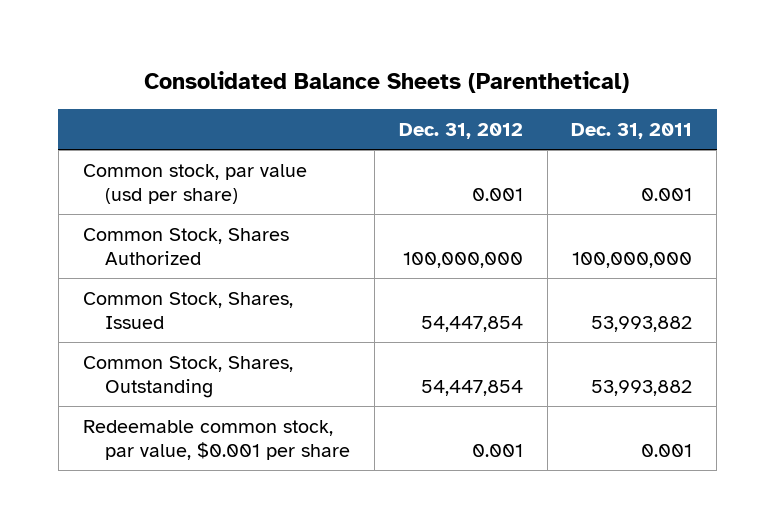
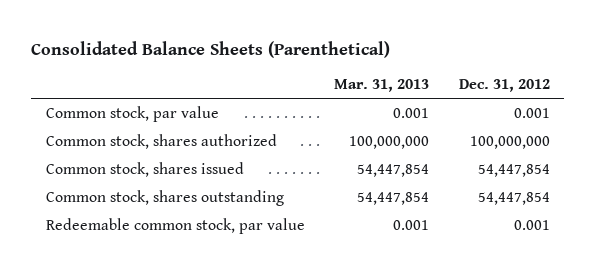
- | Dec. 31, 2012 | Dec. 31, 2011
+ | Mar. 31, 2013 | Dec. 31, 2012
- Common stock, par value (usd per share) | 0.001 | 0.001
- Common Stock, Shares Authorized | 100,000,000 | 100,000,000
- Common Stock, Shares, Issued | 54,447,854 | 53,993,882
- Common Stock, Shares, Outstanding | 54,447,854 | 53,993,882
- Redeemable common stock, par value, $0.001 per share | 0.001 | 0.001
+ Common stock, par value | 0.001 | 0.001
+ Common stock, shares authorized | 100,000,000 | 100,000,000
+ Common stock, shares issued | 54,447,854 | 54,447,854
+ Common stock, shares outstanding | 54,447,854 | 54,447,854
+ Redeemable common stock, par value | 0.001 | 0.001

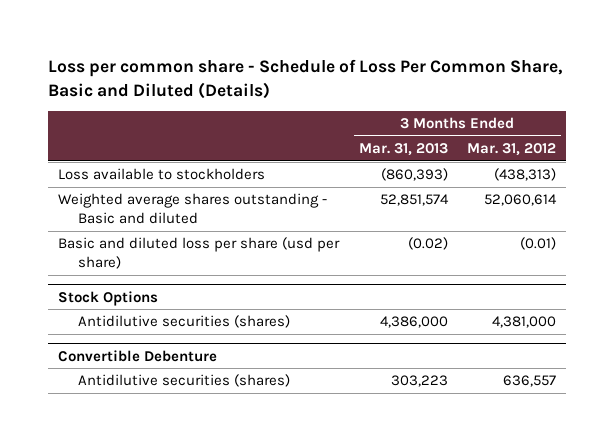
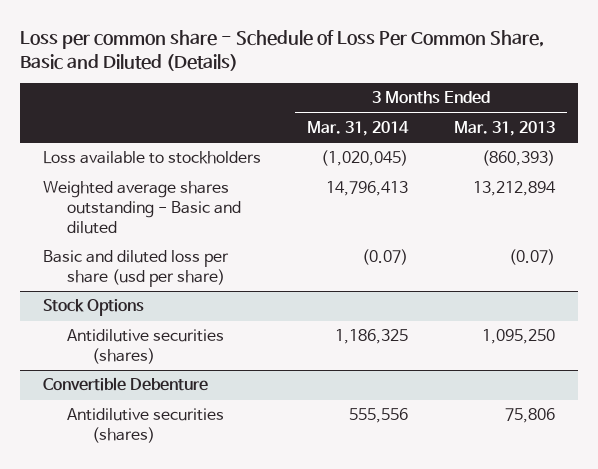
- | 3 Months Ended Mar. 31, 2013 | 3 Months Ended Mar. 31, 2012
+ | 3 Months Ended Mar. 31, 2014 | 3 Months Ended Mar. 31, 2013
- Weighted average shares outstanding - Basic and diluted | 52,851,574 | 52,060,614
- Basic and diluted loss per share (usd per share) | (0.02) | (0.01)
+ Weighted average shares outstanding - Basic and diluted | 14,796,413 | 13,212,894
+ Basic and diluted loss per share (usd per share) | (0.07) | (0.07)
@ Stock Options
- Antidilutive securities (shares) | 4,386,000 | 4,381,000
+ Antidilutive securities (shares) | 1,186,325 | 1,095,250
@ Convertible Debenture
- Antidilutive securities (shares) | 303,223 | 636,557
+ Antidilutive securities (shares) | 555,556 | 75,806

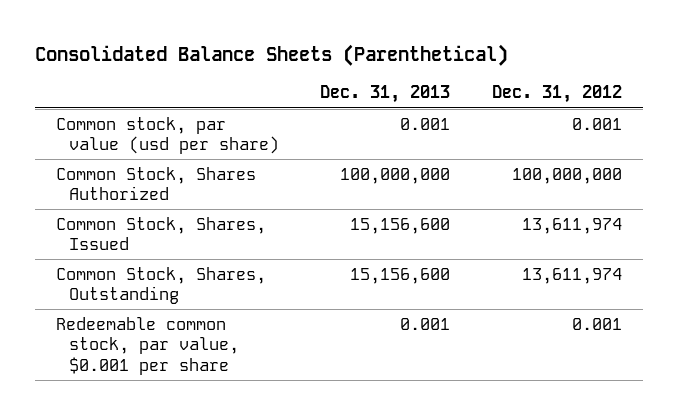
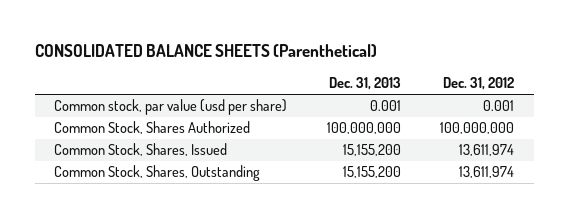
- Consolidated Balance Sheets (Parenthetical)
+ CONSOLIDATED BALANCE SHEETS (Parenthetical)
- Common Stock, Shares, Issued | 15,156,600 | 13,611,974
- Common Stock, Shares, Outstanding | 15,156,600 | 13,611,974
- Redeemable common stock, par value, $0.001 per share | 0.001 | 0.001
+ Common Stock, Shares, Issued | 15,155,200 | 13,611,974
+ Common Stock, Shares, Outstanding | 15,155,200 | 13,611,974

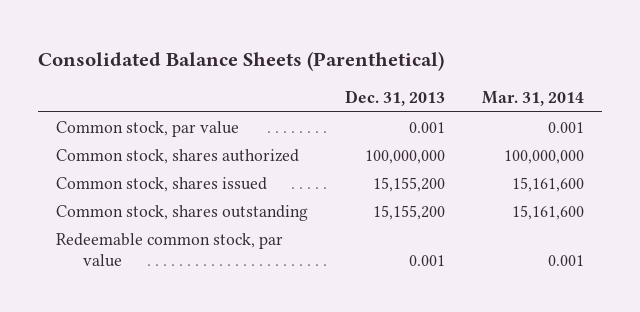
- CONSOLIDATED BALANCE SHEETS (Parenthetical)
+ Consolidated Balance Sheets (Parenthetical)
- | Dec. 31, 2013 | Dec. 31, 2012
+ | Dec. 31, 2013 | Mar. 31, 2014
- Common stock, par value (usd per share) | 0.001 | 0.001
- Common Stock, Shares Authorized | 100,000,000 | 100,000,000
- Common Stock, Shares, Issued | 15,155,200 | 13,611,974
- Common Stock, Shares, Outstanding | 15,155,200 | 13,611,974
+ Common stock, par value | 0.001 | 0.001
+ Common stock, shares authorized | 100,000,000 | 100,000,000
+ Common stock, shares issued | 15,155,200 | 15,161,600
+ Common stock, shares outstanding | 15,155,200 | 15,161,600
+ Redeemable common stock, par value | 0.001 | 0.001

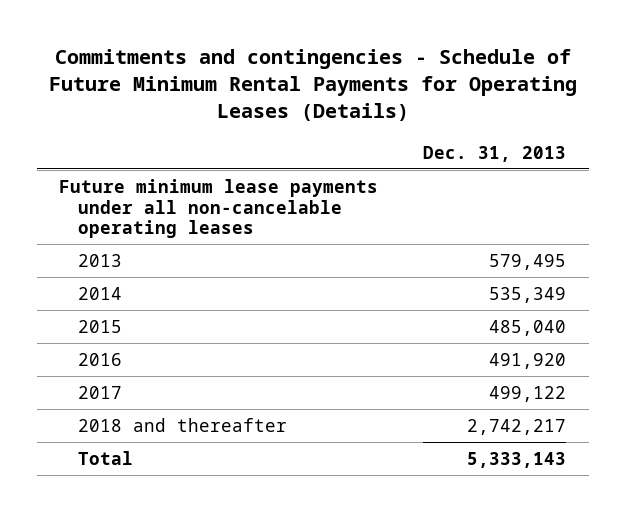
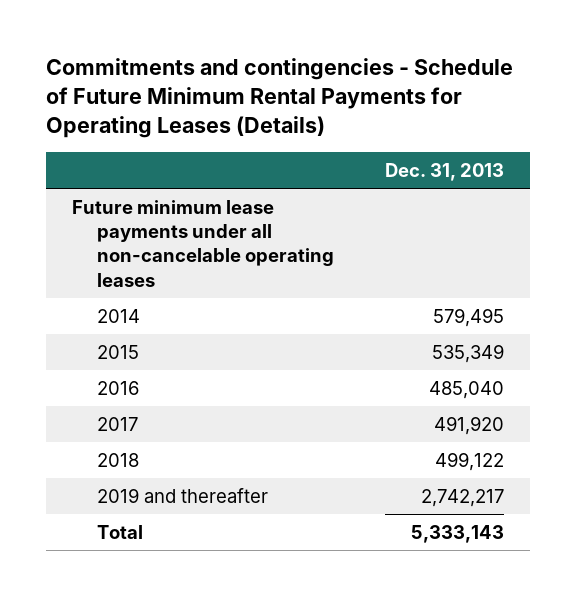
- 2013 | 579,495
- 2014 | 535,349
- 2015 | 485,040
- 2016 | 491,920
- 2017 | 499,122
- 2018 and thereafter | 2,742,217
+ 2014 | 579,495
+ 2015 | 535,349
+ 2016 | 485,040
+ 2017 | 491,920
+ 2018 | 499,122
+ 2019 and thereafter | 2,742,217

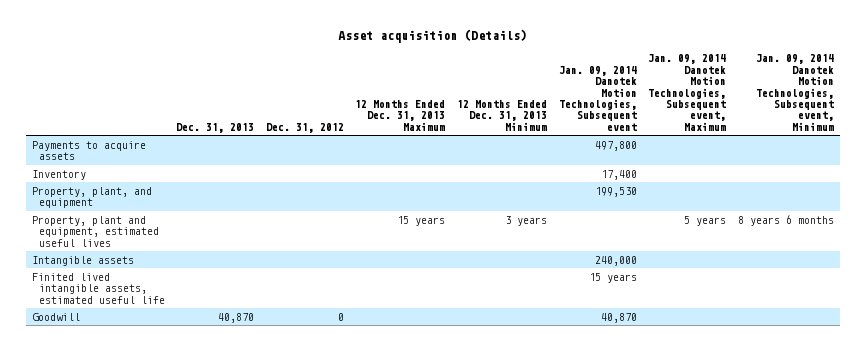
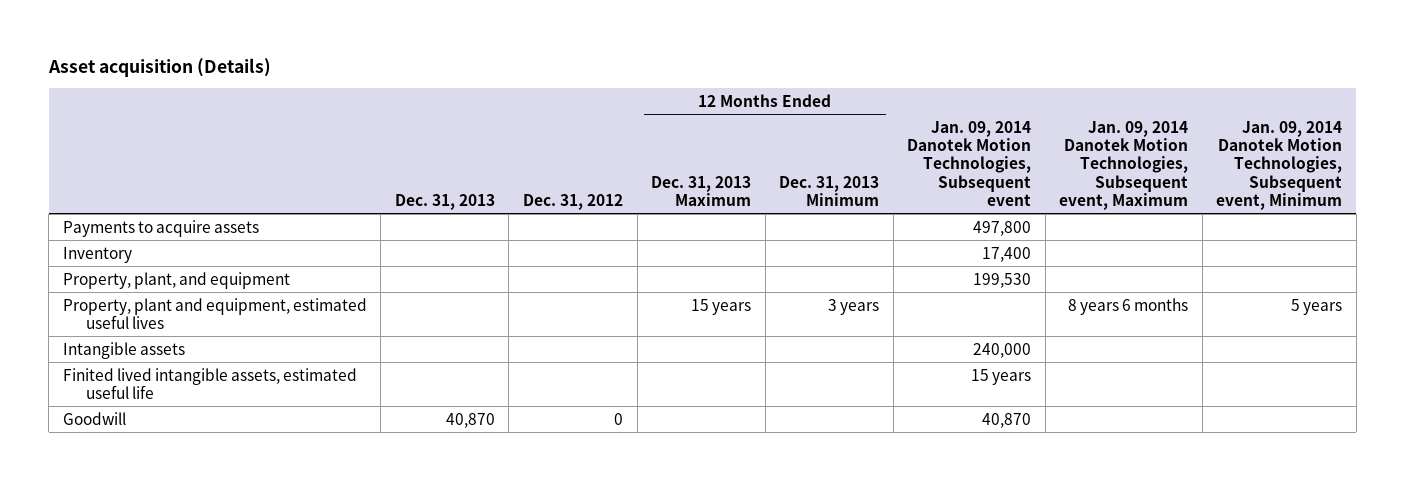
- Property, plant and equipment, estimated useful lives | | | 15 years | 3 years | | 5 years | 8 years 6 months
+ Property, plant and equipment, estimated useful lives | | | 15 years | 3 years | | 8 years 6 months | 5 years

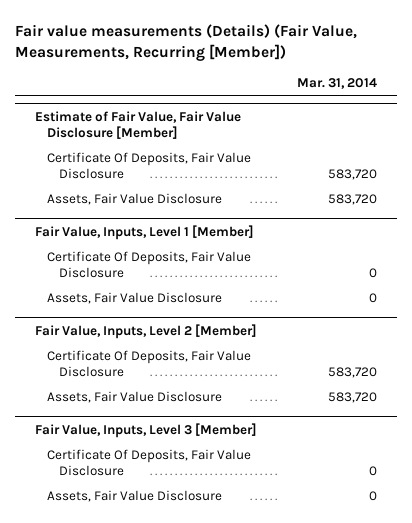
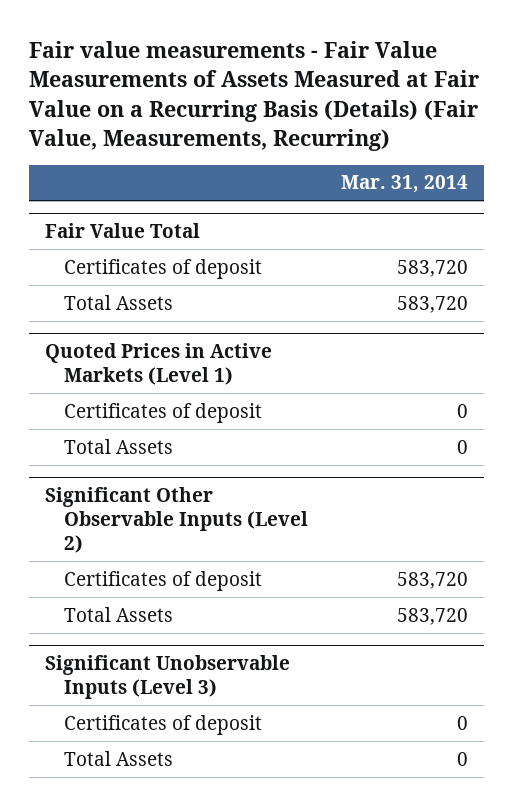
- Fair value measurements (Details) (Fair Value, Measurements, Recurring [Member])
+ Fair value measurements - Fair Value Measurements of Assets Measured at Fair Value on a Recurring Basis (Details) (Fair Value, Measurements, Recurring)
- Estimate of Fair Value, Fair Value Disclosure [Member]
- Certificate Of Deposits, Fair Value Disclosure | 583,720
- Assets, Fair Value Disclosure | 583,720
- Fair Value, Inputs, Level 1 [Member]
- Certificate Of Deposits, Fair Value Disclosure | 0
- Assets, Fair Value Disclosure | 0
- Fair Value, Inputs, Level 2 [Member]
- Certificate Of Deposits, Fair Value Disclosure | 583,720
- Assets, Fair Value Disclosure | 583,720
- Fair Value, Inputs, Level 3 [Member]
- Certificate Of Deposits, Fair Value Disclosure | 0
- Assets, Fair Value Disclosure | 0
+ Fair Value Total
+ Certificates of deposit | 583,720
+ Total Assets | 583,720
+ Quoted Prices in Active Markets (Level 1)
+ Certificates of deposit | 0
+ Total Assets | 0
+ Significant Other Observable Inputs (Level 2)
+ Certificates of deposit | 583,720
+ Total Assets | 583,720
+ Significant Unobservable Inputs (Level 3)
+ Certificates of deposit | 0
+ Total Assets | 0

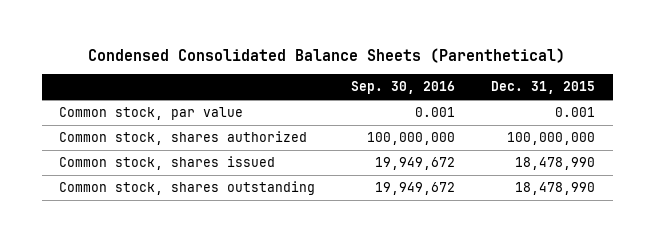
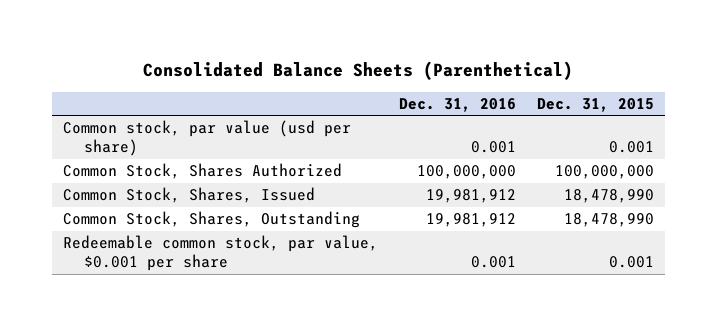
- Condensed Consolidated Balance Sheets (Parenthetical)
+ Consolidated Balance Sheets (Parenthetical)
- | Sep. 30, 2016 | Dec. 31, 2015
+ | Dec. 31, 2016 | Dec. 31, 2015
- Common stock, par value | 0.001 | 0.001
- Common stock, shares authorized | 100,000,000 | 100,000,000
- Common stock, shares issued | 19,949,672 | 18,478,990
- Common stock, shares outstanding | 19,949,672 | 18,478,990
+ Common stock, par value (usd per share) | 0.001 | 0.001
+ Common Stock, Shares Authorized | 100,000,000 | 100,000,000
+ Common Stock, Shares, Issued | 19,981,912 | 18,478,990
+ Common Stock, Shares, Outstanding | 19,981,912 | 18,478,990
+ Redeemable common stock, par value, $0.001 per share | 0.001 | 0.001

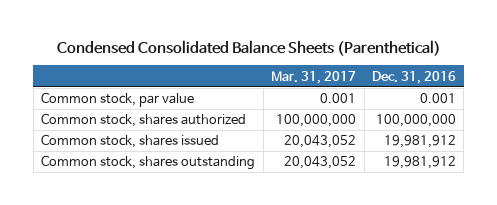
- Consolidated Balance Sheets (Parenthetical)
+ Condensed Consolidated Balance Sheets (Parenthetical)
- | Dec. 31, 2016 | Dec. 31, 2015
+ | Mar. 31, 2017 | Dec. 31, 2016
- Common stock, par value (usd per share) | 0.001 | 0.001
- Common Stock, Shares Authorized | 100,000,000 | 100,000,000
- Common Stock, Shares, Issued | 19,981,912 | 18,478,990
- Common Stock, Shares, Outstanding | 19,981,912 | 18,478,990
- Redeemable common stock, par value, $0.001 per share | 0.001 | 0.001
+ Common stock, par value | 0.001 | 0.001
+ Common stock, shares authorized | 100,000,000 | 100,000,000
+ Common stock, shares issued | 20,043,052 | 19,981,912
+ Common stock, shares outstanding | 20,043,052 | 19,981,912

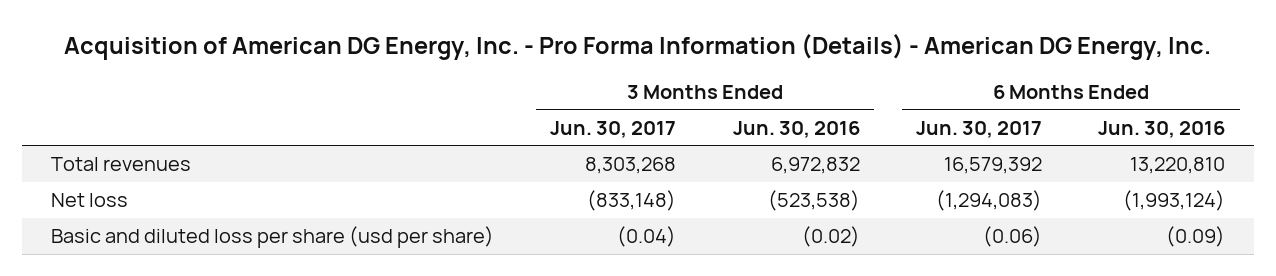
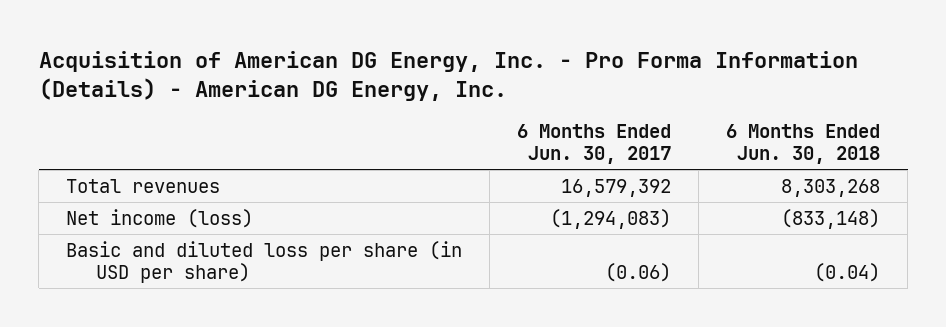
- | 3 Months Ended Jun. 30, 2017 | 3 Months Ended Jun. 30, 2016 | 6 Months Ended Jun. 30, 2017 | 6 Months Ended Jun. 30, 2016
+ | 6 Months Ended Jun. 30, 2017 | 6 Months Ended Jun. 30, 2018
- Net loss | (833,148) | (523,538) | (1,294,083) | (1,993,124)
- Basic and diluted loss per share (usd per share) | (0.04) | (0.02) | (0.06) | (0.09)
+ Net income (loss) | (1,294,083) | (833,148)
+ Basic and diluted loss per share (in USD per share) | (0.06) | (0.04)

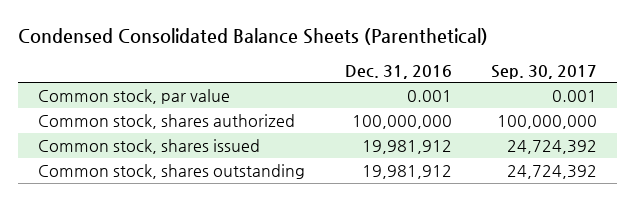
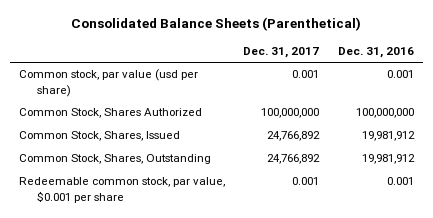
- Condensed Consolidated Balance Sheets (Parenthetical)
+ Consolidated Balance Sheets (Parenthetical)
- | Dec. 31, 2016 | Sep. 30, 2017
+ | Dec. 31, 2017 | Dec. 31, 2016
- Common stock, par value | 0.001 | 0.001
- Common stock, shares authorized | 100,000,000 | 100,000,000
- Common stock, shares issued | 19,981,912 | 24,724,392
- Common stock, shares outstanding | 19,981,912 | 24,724,392
+ Common stock, par value (usd per share) | 0.001 | 0.001
+ Common Stock, Shares Authorized | 100,000,000 | 100,000,000
+ Common Stock, Shares, Issued | 24,766,892 | 19,981,912
+ Common Stock, Shares, Outstanding | 24,766,892 | 19,981,912
+ Redeemable common stock, par value, $0.001 per share | 0.001 | 0.001

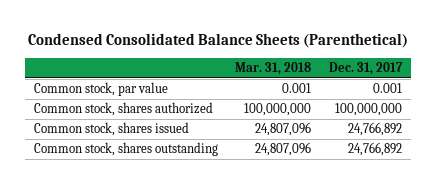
- Consolidated Balance Sheets (Parenthetical)
+ Condensed Consolidated Balance Sheets (Parenthetical)
- | Dec. 31, 2017 | Dec. 31, 2016
+ | Mar. 31, 2018 | Dec. 31, 2017
- Common stock, par value (usd per share) | 0.001 | 0.001
- Common Stock, Shares Authorized | 100,000,000 | 100,000,000
- Common Stock, Shares, Issued | 24,766,892 | 19,981,912
- Common Stock, Shares, Outstanding | 24,766,892 | 19,981,912
- Redeemable common stock, par value, $0.001 per share | 0.001 | 0.001
+ Common stock, par value | 0.001 | 0.001
+ Common stock, shares authorized | 100,000,000 | 100,000,000
+ Common stock, shares issued | 24,807,096 | 24,766,892
+ Common stock, shares outstanding | 24,807,096 | 24,766,892

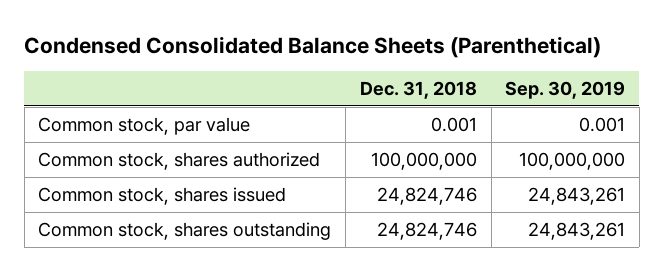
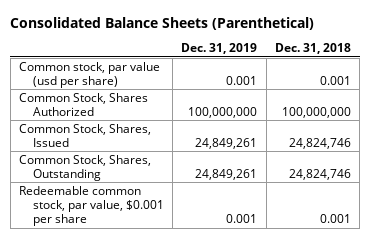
- Condensed Consolidated Balance Sheets (Parenthetical)
+ Consolidated Balance Sheets (Parenthetical)
- | Dec. 31, 2018 | Sep. 30, 2019
+ | Dec. 31, 2019 | Dec. 31, 2018
- Common stock, par value | 0.001 | 0.001
- Common stock, shares authorized | 100,000,000 | 100,000,000
- Common stock, shares issued | 24,824,746 | 24,843,261
- Common stock, shares outstanding | 24,824,746 | 24,843,261
+ Common stock, par value (usd per share) | 0.001 | 0.001
+ Common Stock, Shares Authorized | 100,000,000 | 100,000,000
+ Common Stock, Shares, Issued | 24,849,261 | 24,824,746
+ Common Stock, Shares, Outstanding | 24,849,261 | 24,824,746
+ Redeemable common stock, par value, $0.001 per share | 0.001 | 0.001

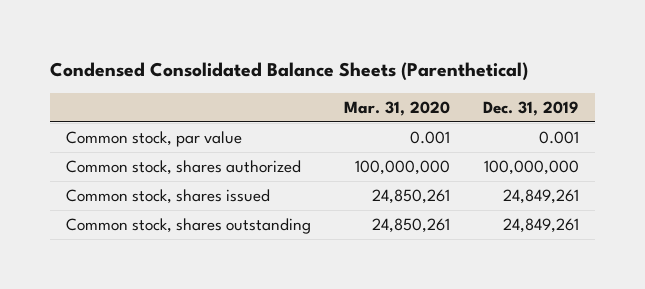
- Consolidated Balance Sheets (Parenthetical)
+ Condensed Consolidated Balance Sheets (Parenthetical)
- | Dec. 31, 2019 | Dec. 31, 2018
+ | Mar. 31, 2020 | Dec. 31, 2019
- Common stock, par value (usd per share) | 0.001 | 0.001
- Common Stock, Shares Authorized | 100,000,000 | 100,000,000
- Common Stock, Shares, Issued | 24,849,261 | 24,824,746
- Common Stock, Shares, Outstanding | 24,849,261 | 24,824,746
- Redeemable common stock, par value, $0.001 per share | 0.001 | 0.001
+ Common stock, par value | 0.001 | 0.001
+ Common stock, shares authorized | 100,000,000 | 100,000,000
+ Common stock, shares issued | 24,850,261 | 24,849,261
+ Common stock, shares outstanding | 24,850,261 | 24,849,261

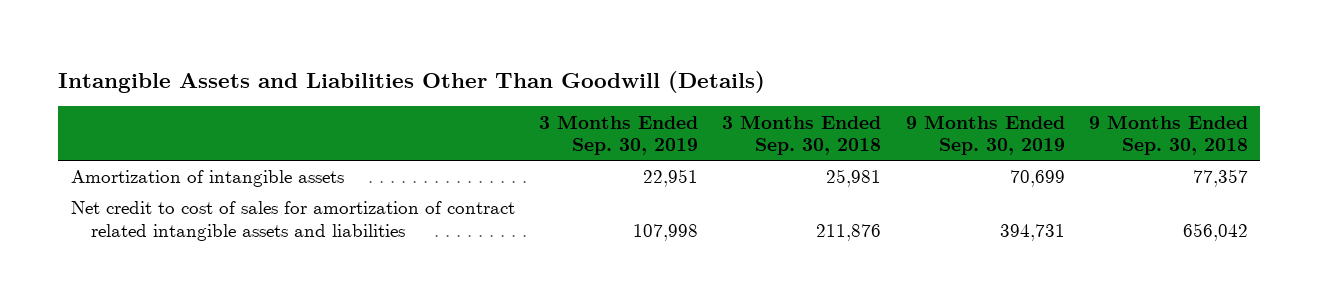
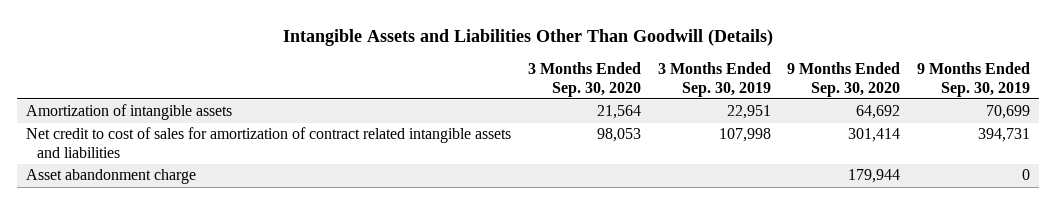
- | 3 Months Ended Sep. 30, 2019 | 3 Months Ended Sep. 30, 2018 | 9 Months Ended Sep. 30, 2019 | 9 Months Ended Sep. 30, 2018
+ | 3 Months Ended Sep. 30, 2020 | 3 Months Ended Sep. 30, 2019 | 9 Months Ended Sep. 30, 2020 | 9 Months Ended Sep. 30, 2019
+ Asset abandonment charge | | | 179,944 | 0

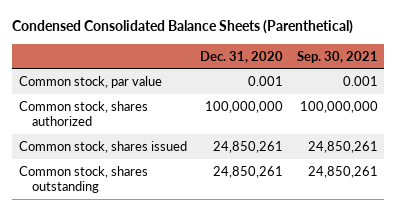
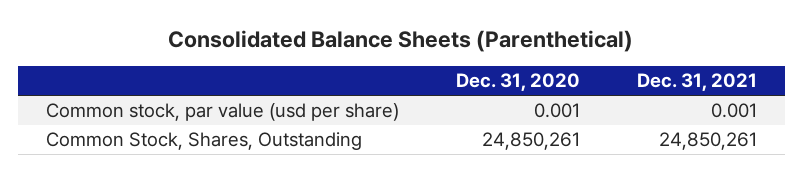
- Condensed Consolidated Balance Sheets (Parenthetical)
+ Consolidated Balance Sheets (Parenthetical)
- | Dec. 31, 2020 | Sep. 30, 2021
+ | Dec. 31, 2020 | Dec. 31, 2021
- Common stock, par value | 0.001 | 0.001
- Common stock, shares authorized | 100,000,000 | 100,000,000
- Common stock, shares issued | 24,850,261 | 24,850,261
- Common stock, shares outstanding | 24,850,261 | 24,850,261
+ Common stock, par value (usd per share) | 0.001 | 0.001
+ Common Stock, Shares, Outstanding | 24,850,261 | 24,850,261

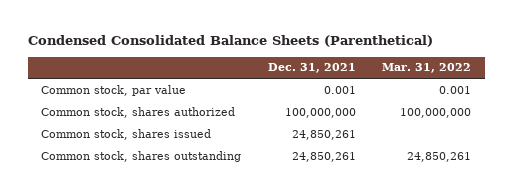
- Consolidated Balance Sheets (Parenthetical)
+ Condensed Consolidated Balance Sheets (Parenthetical)
- | Dec. 31, 2020 | Dec. 31, 2021
+ | Dec. 31, 2021 | Mar. 31, 2022
- Common stock, par value (usd per share) | 0.001 | 0.001
- Common Stock, Shares, Outstanding | 24,850,261 | 24,850,261
+ Common stock, par value | 0.001 | 0.001
+ Common stock, shares authorized | 100,000,000 | 100,000,000
+ Common stock, shares issued | 24,850,261 |
+ Common stock, shares outstanding | 24,850,261 | 24,850,261

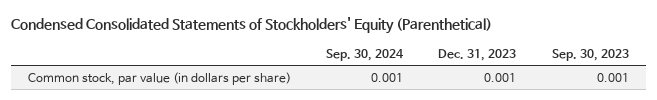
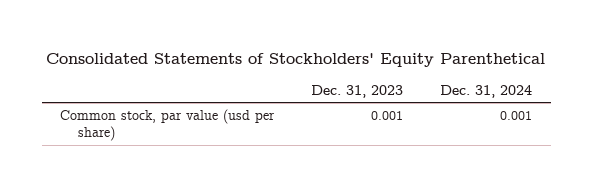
- Condensed Consolidated Statements of Stockholders' Equity (Parenthetical)
+ Consolidated Statements of Stockholders' Equity Parenthetical
- | Sep. 30, 2024 | Dec. 31, 2023 | Sep. 30, 2023
+ | Dec. 31, 2023 | Dec. 31, 2024
- Common stock, par value (in dollars per share) | 0.001 | 0.001 | 0.001
+ Common stock, par value (usd per share) | 0.001 | 0.001

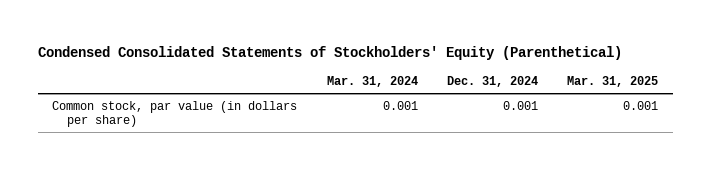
- Consolidated Statements of Stockholders' Equity Parenthetical
+ Condensed Consolidated Statements of Stockholders' Equity (Parenthetical)
- | Dec. 31, 2023 | Dec. 31, 2024
+ | Mar. 31, 2024 | Dec. 31, 2024 | Mar. 31, 2025
- Common stock, par value (usd per share) | 0.001 | 0.001
+ Common stock, par value (in dollars per share) | 0.001 | 0.001 | 0.001

